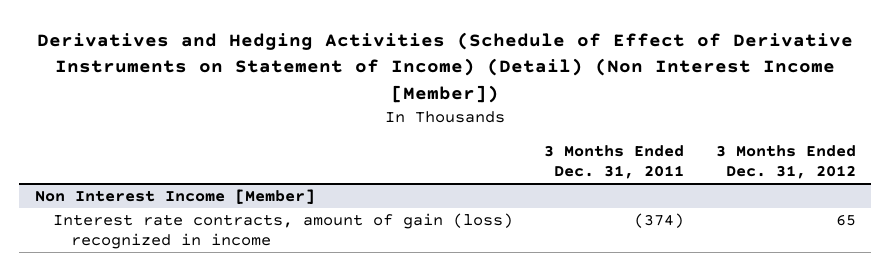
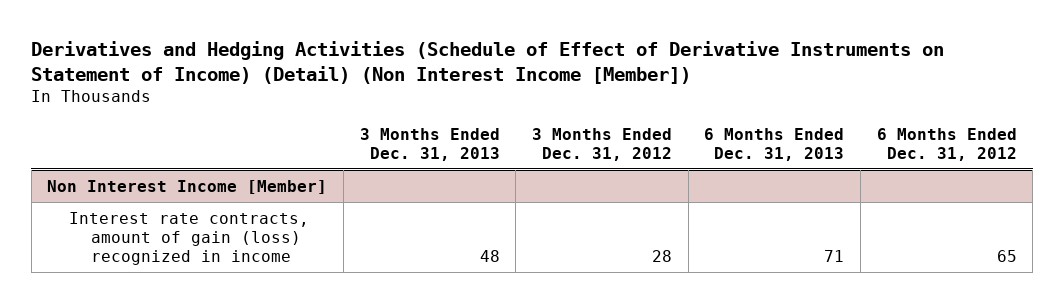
- | 3 Months Ended Dec. 31, 2011 | 3 Months Ended Dec. 31, 2012
+ | 3 Months Ended Dec. 31, 2013 | 3 Months Ended Dec. 31, 2012 | 6 Months Ended Dec. 31, 2013 | 6 Months Ended Dec. 31, 2012
@ Non Interest Income [Member]
- Interest rate contracts, amount of gain (loss) recognized in income | (374) | 65
+ Interest rate contracts, amount of gain (loss) recognized in income | 48 | 28 | 71 | 65

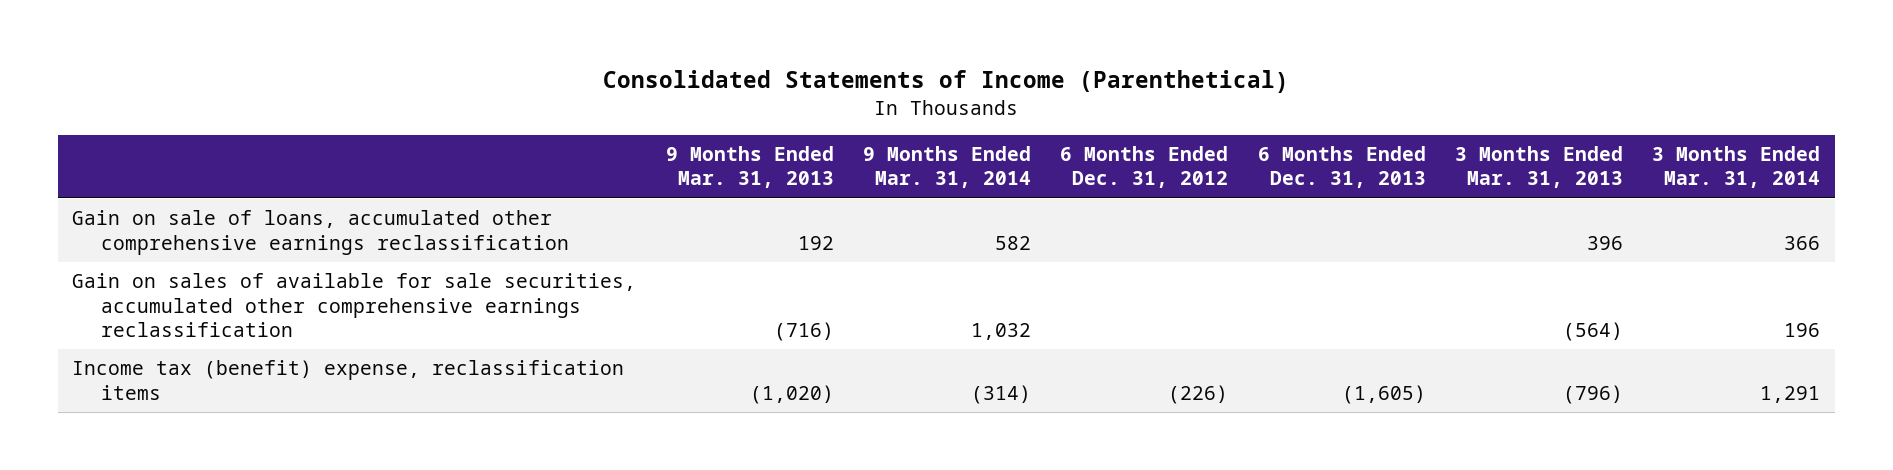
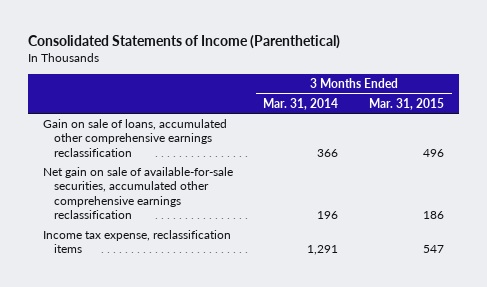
- | 9 Months Ended Mar. 31, 2013 | 9 Months Ended Mar. 31, 2014 | 6 Months Ended Dec. 31, 2012 | 6 Months Ended Dec. 31, 2013 | 3 Months Ended Mar. 31, 2013 | 3 Months Ended Mar. 31, 2014
+ | 3 Months Ended Mar. 31, 2014 | 3 Months Ended Mar. 31, 2015
- Gain on sales of available for sale securities, accumulated other comprehensive earnings reclassification | (716) | 1,032 | | | (564) | 196
- Income tax (benefit) expense, reclassification items | (1,020) | (314) | (226) | (1,605) | (796) | 1,291
+ Net gain on sale of available-for-sale securities, accumulated other comprehensive earnings reclassification | 196 | 186
+ Income tax expense, reclassification items | 1,291 | 547

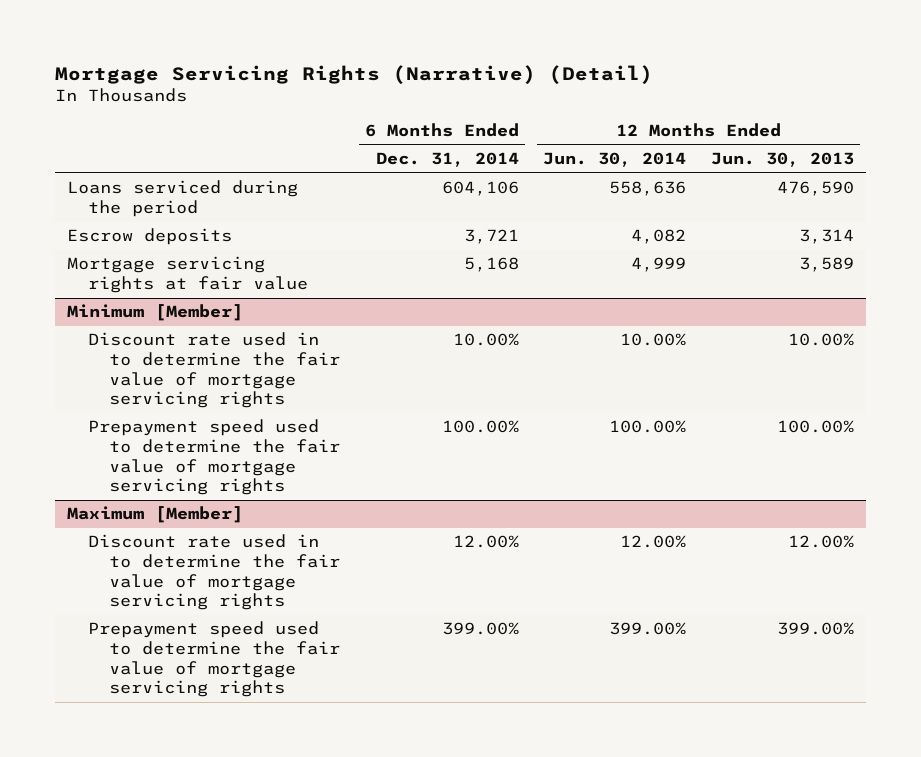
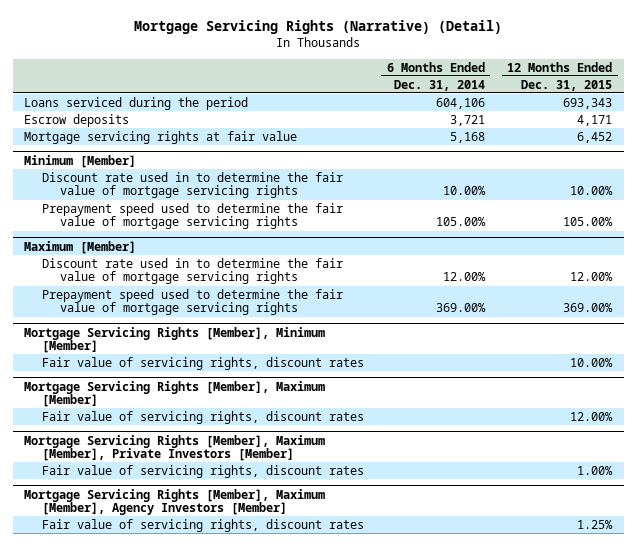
- | 6 Months Ended Dec. 31, 2014 | 12 Months Ended Jun. 30, 2014 | 12 Months Ended Jun. 30, 2013
+ | 6 Months Ended Dec. 31, 2014 | 12 Months Ended Dec. 31, 2015
@ Minimum [Member]
- Prepayment speed used to determine the fair value of mortgage servicing rights | 100.00% | 100.00% | 100.00%
+ Prepayment speed used to determine the fair value of mortgage servicing rights | 105.00% | 105.00%
@ Maximum [Member]
- Prepayment speed used to determine the fair value of mortgage servicing rights | 399.00% | 399.00% | 399.00%
+ Prepayment speed used to determine the fair value of mortgage servicing rights | 369.00% | 369.00%
+ Mortgage Servicing Rights [Member], Minimum [Member]
+ Fair value of servicing rights, discount rates | | 10.00%
+ Mortgage Servicing Rights [Member], Maximum [Member]
+ Fair value of servicing rights, discount rates | | 12.00%
+ Mortgage Servicing Rights [Member], Maximum [Member], Private Investors [Member]
+ Fair value of servicing rights, discount rates | | 1.00%
+ Mortgage Servicing Rights [Member], Maximum [Member], Agency Investors [Member]
+ Fair value of servicing rights, discount rates | | 1.25%

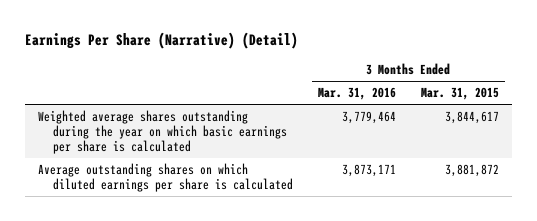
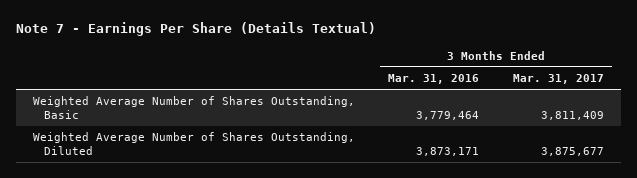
- Earnings Per Share (Narrative) (Detail)
+ Note 7 - Earnings Per Share (Details Textual)
- | 3 Months Ended Mar. 31, 2016 | 3 Months Ended Mar. 31, 2015
+ | 3 Months Ended Mar. 31, 2016 | 3 Months Ended Mar. 31, 2017
- Weighted average shares outstanding during the year on which basic earnings per share is calculated | 3,779,464 | 3,844,617
- Average outstanding shares on which diluted earnings per share is calculated | 3,873,171 | 3,881,872
+ Weighted Average Number of Shares Outstanding, Basic | 3,779,464 | 3,811,409
+ Weighted Average Number of Shares Outstanding, Diluted | 3,873,171 | 3,875,677

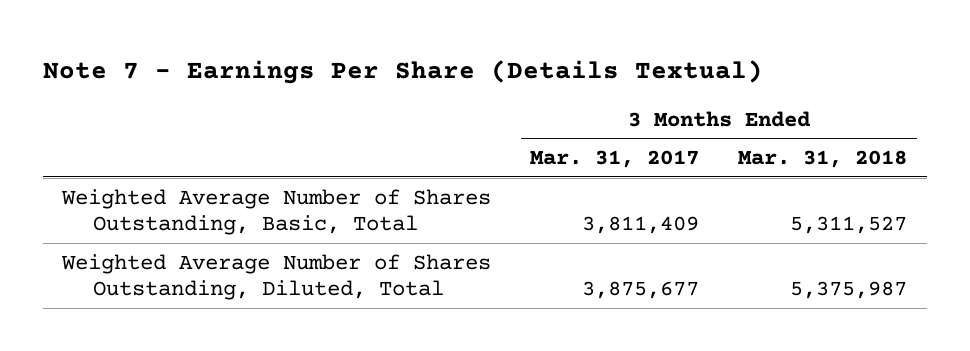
- | 3 Months Ended Mar. 31, 2016 | 3 Months Ended Mar. 31, 2017
+ | 3 Months Ended Mar. 31, 2017 | 3 Months Ended Mar. 31, 2018
- Weighted Average Number of Shares Outstanding, Basic | 3,779,464 | 3,811,409
- Weighted Average Number of Shares Outstanding, Diluted | 3,873,171 | 3,875,677
+ Weighted Average Number of Shares Outstanding, Basic, Total | 3,811,409 | 5,311,527
+ Weighted Average Number of Shares Outstanding, Diluted, Total | 3,875,677 | 5,375,987

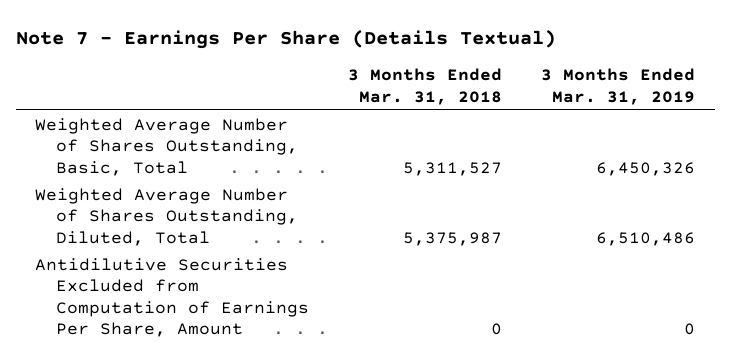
- | 3 Months Ended Mar. 31, 2017 | 3 Months Ended Mar. 31, 2018
+ | 3 Months Ended Mar. 31, 2018 | 3 Months Ended Mar. 31, 2019
+ Antidilutive Securities Excluded from Computation of Earnings Per Share, Amount | 0 | 0

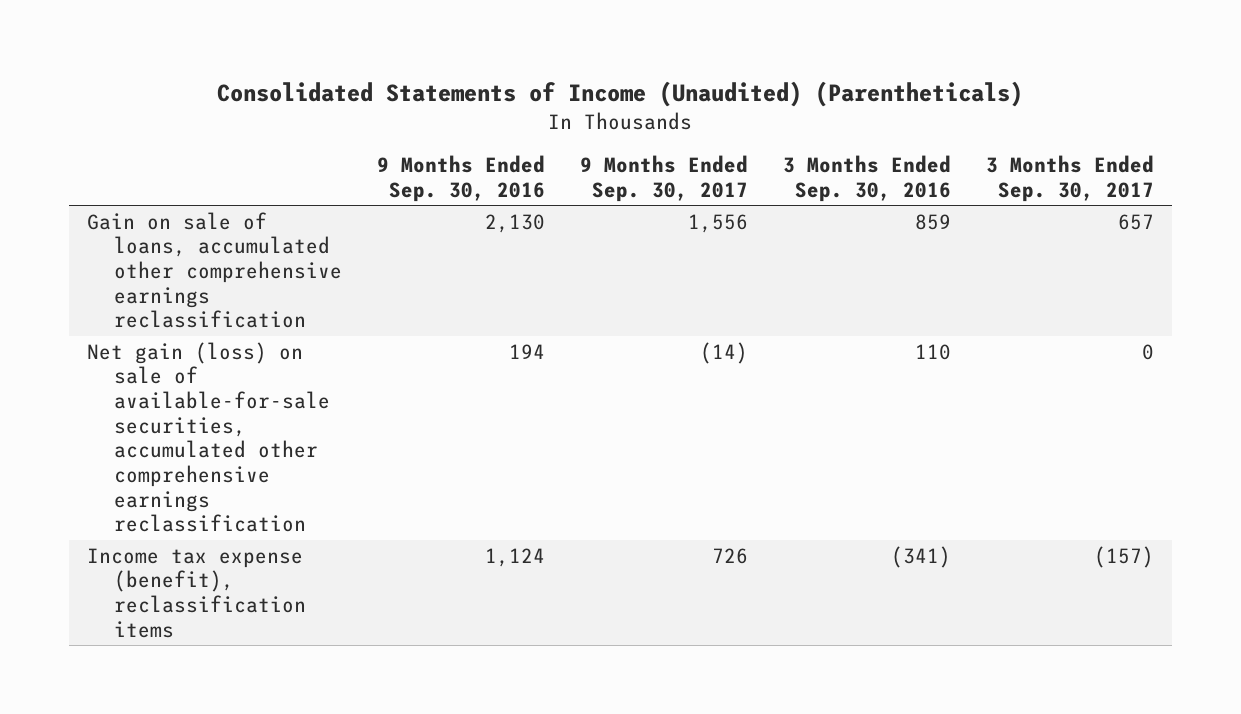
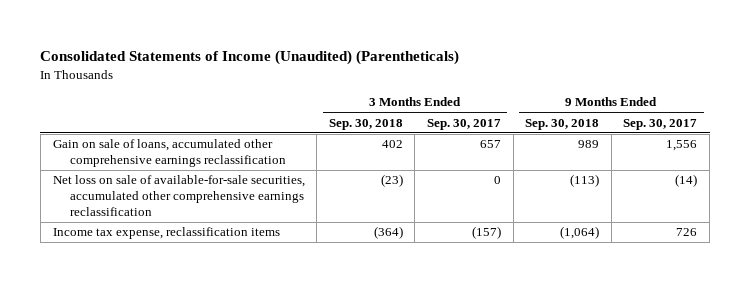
- | 9 Months Ended Sep. 30, 2016 | 9 Months Ended Sep. 30, 2017 | 3 Months Ended Sep. 30, 2016 | 3 Months Ended Sep. 30, 2017
+ | 3 Months Ended Sep. 30, 2018 | 3 Months Ended Sep. 30, 2017 | 9 Months Ended Sep. 30, 2018 | 9 Months Ended Sep. 30, 2017
- Net gain (loss) on sale of available-for-sale securities, accumulated other comprehensive earnings reclassification | 194 | (14) | 110 | 0
- Income tax expense (benefit), reclassification items | 1,124 | 726 | (341) | (157)
+ Net loss on sale of available-for-sale securities, accumulated other comprehensive earnings reclassification | (23) | 0 | (113) | (14)
+ Income tax expense, reclassification items | (364) | (157) | (1,064) | 726

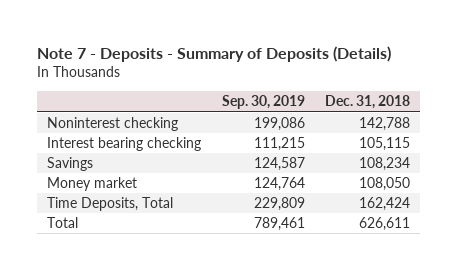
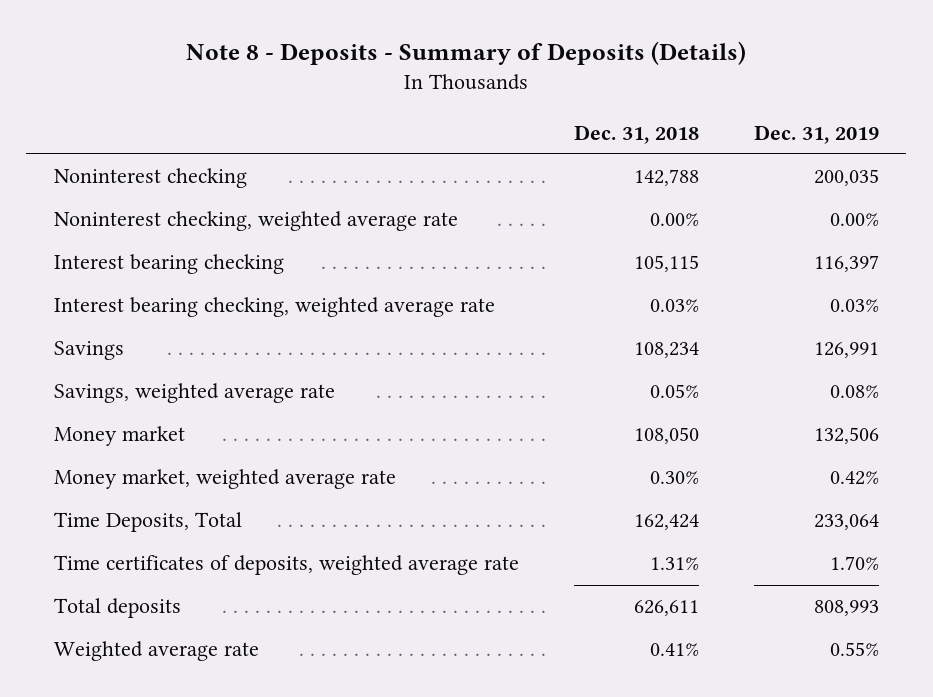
- Note 7 - Deposits - Summary of Deposits (Details)
+ Note 8 - Deposits - Summary of Deposits (Details)
- | Sep. 30, 2019 | Dec. 31, 2018
+ | Dec. 31, 2018 | Dec. 31, 2019
+ Noninterest checking, weighted average rate | 0.00% | 0.00%
+ Interest bearing checking, weighted average rate | 0.03% | 0.03%
+ Savings, weighted average rate | 0.05% | 0.08%
+ Money market, weighted average rate | 0.30% | 0.42%
- Total | 789,461 | 626,611
+ Time certificates of deposits, weighted average rate | 1.31% | 1.70%
+ Total deposits | 626,611 | 808,993
+ Weighted average rate | 0.41% | 0.55%

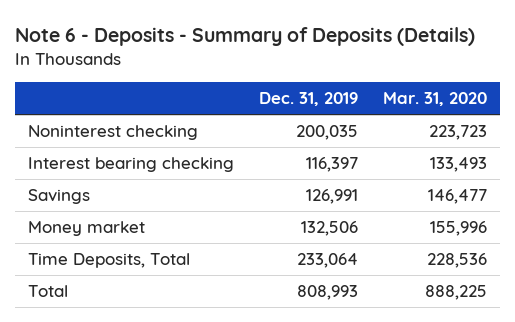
- Note 8 - Deposits - Summary of Deposits (Details)
+ Note 6 - Deposits - Summary of Deposits (Details)
- | Dec. 31, 2018 | Dec. 31, 2019
+ | Dec. 31, 2019 | Mar. 31, 2020
- Noninterest checking, weighted average rate | 0.00% | 0.00%
- Interest bearing checking, weighted average rate | 0.03% | 0.03%
- Savings, weighted average rate | 0.05% | 0.08%
- Money market, weighted average rate | 0.30% | 0.42%
- Time certificates of deposits, weighted average rate | 1.31% | 1.70%
- Total deposits | 626,611 | 808,993
- Weighted average rate | 0.41% | 0.55%
+ Total | 808,993 | 888,225

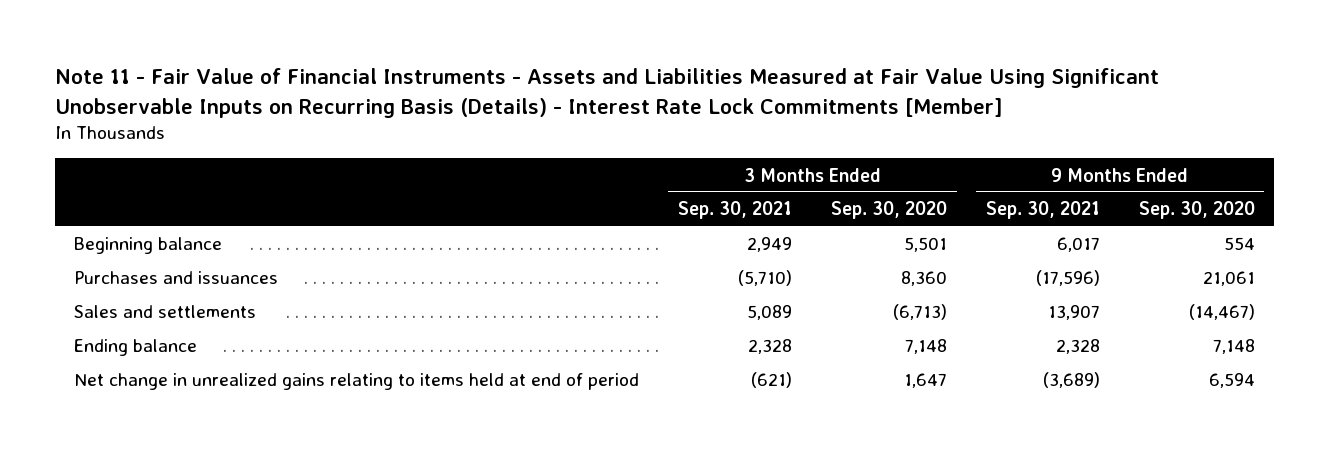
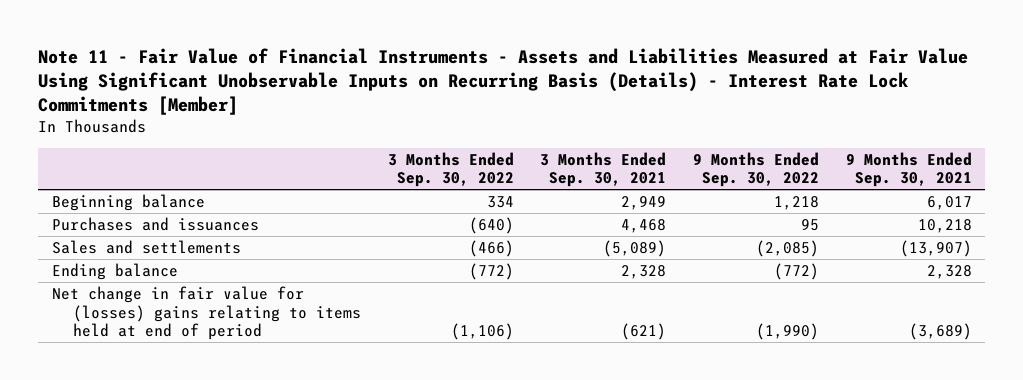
- | 3 Months Ended Sep. 30, 2021 | 3 Months Ended Sep. 30, 2020 | 9 Months Ended Sep. 30, 2021 | 9 Months Ended Sep. 30, 2020
+ | 3 Months Ended Sep. 30, 2022 | 3 Months Ended Sep. 30, 2021 | 9 Months Ended Sep. 30, 2022 | 9 Months Ended Sep. 30, 2021
- Purchases and issuances | (5,710) | 8,360 | (17,596) | 21,061
- Sales and settlements | 5,089 | (6,713) | 13,907 | (14,467)
+ Purchases and issuances | (640) | 4,468 | 95 | 10,218
+ Sales and settlements | (466) | (5,089) | (2,085) | (13,907)
- Net change in unrealized gains relating to items held at end of period | (621) | 1,647 | (3,689) | 6,594
+ Net change in fair value for (losses) gains relating to items held at end of period | (1,106) | (621) | (1,990) | (3,689)

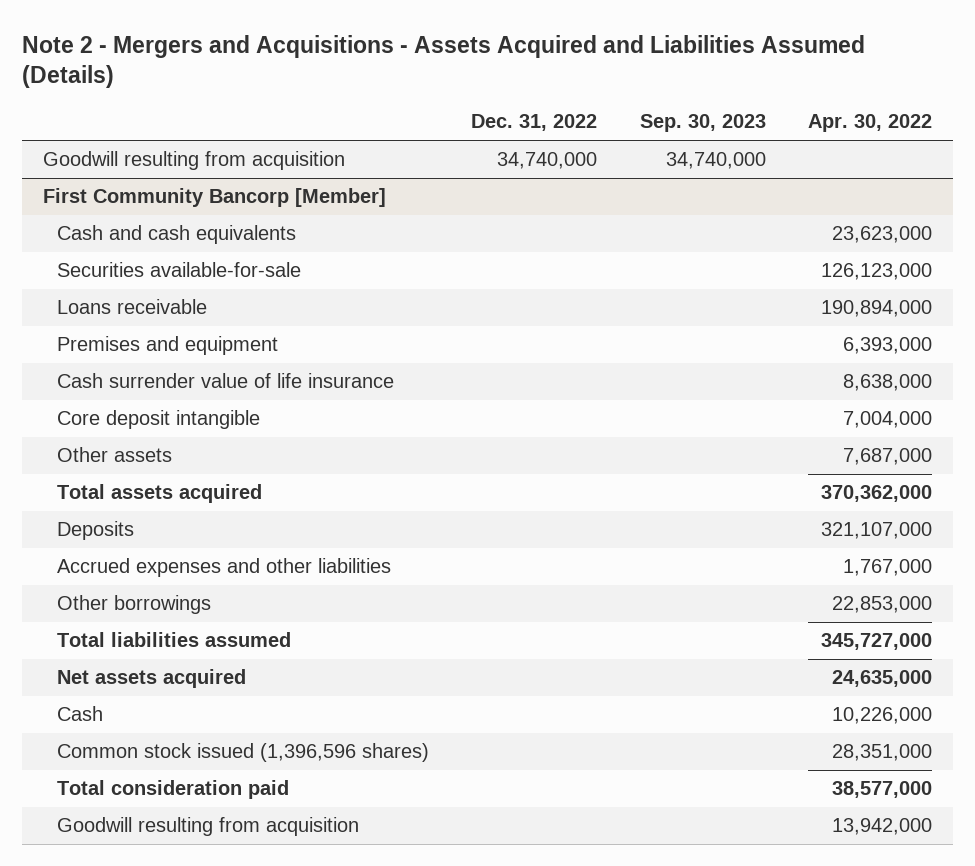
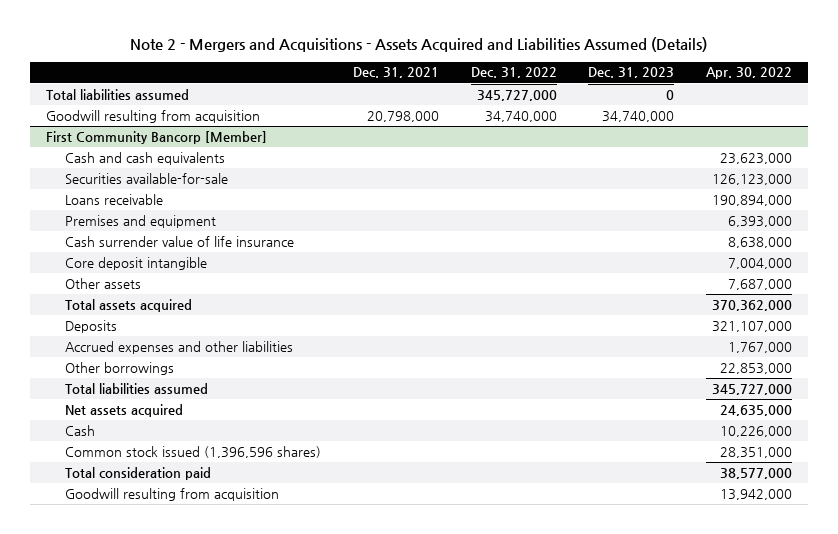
- | Dec. 31, 2022 | Sep. 30, 2023 | Apr. 30, 2022
+ | Dec. 31, 2021 | Dec. 31, 2022 | Dec. 31, 2023 | Apr. 30, 2022
+ Total liabilities assumed | | 345,727,000 | 0 |

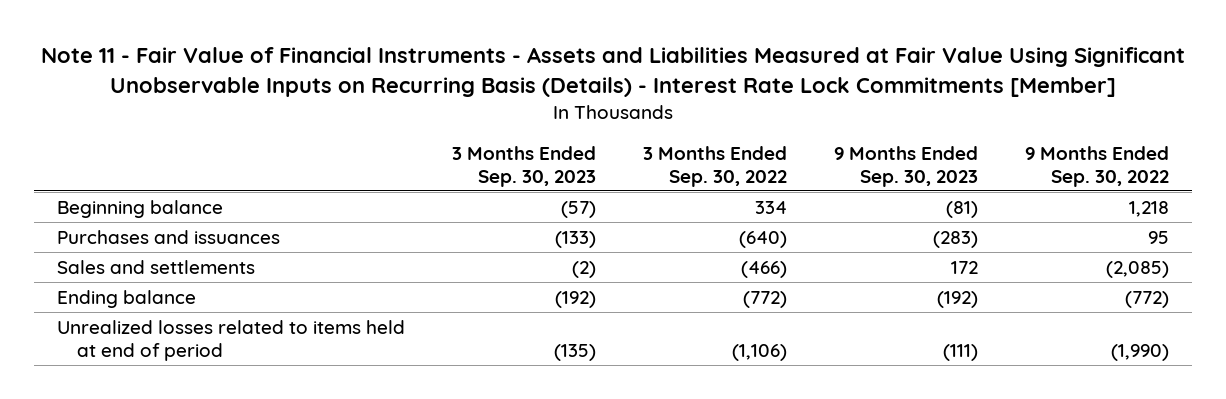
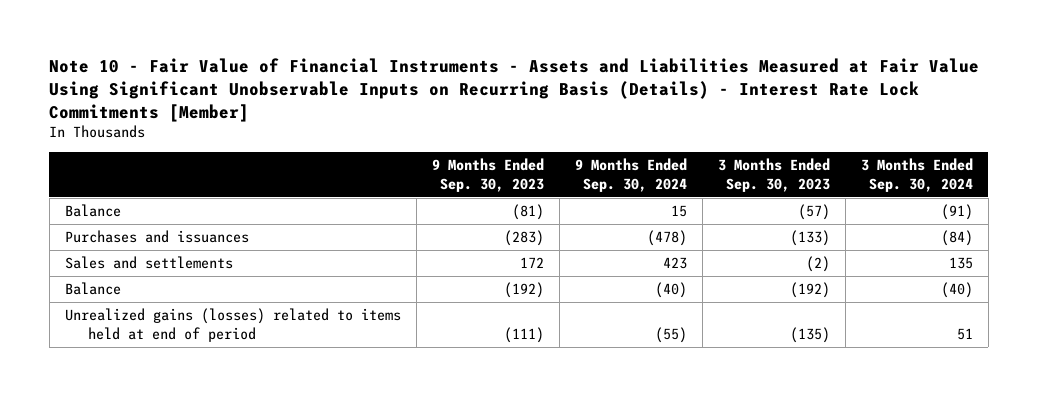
- Note 11 - Fair Value of Financial Instruments - Assets and Liabilities Measured at Fair Value Using Significant Unobservable Inputs on Recurring Basis (Details) - Interest Rate Lock Commitments [Member]
+ Note 10 - Fair Value of Financial Instruments - Assets and Liabilities Measured at Fair Value Using Significant Unobservable Inputs on Recurring Basis (Details) - Interest Rate Lock Commitments [Member]
- | 3 Months Ended Sep. 30, 2023 | 3 Months Ended Sep. 30, 2022 | 9 Months Ended Sep. 30, 2023 | 9 Months Ended Sep. 30, 2022
+ | 9 Months Ended Sep. 30, 2023 | 9 Months Ended Sep. 30, 2024 | 3 Months Ended Sep. 30, 2023 | 3 Months Ended Sep. 30, 2024
- Beginning balance | (57) | 334 | (81) | 1,218
+ Balance | (81) | 15 | (57) | (91)
- Ending balance | (192) | (772) | (192) | (772)
- Unrealized losses related to items held at end of period | (135) | (1,106) | (111) | (1,990)
+ Balance | (192) | (40) | (192) | (40)
+ Unrealized gains (losses) related to items held at end of period | (111) | (55) | (135) | 51

